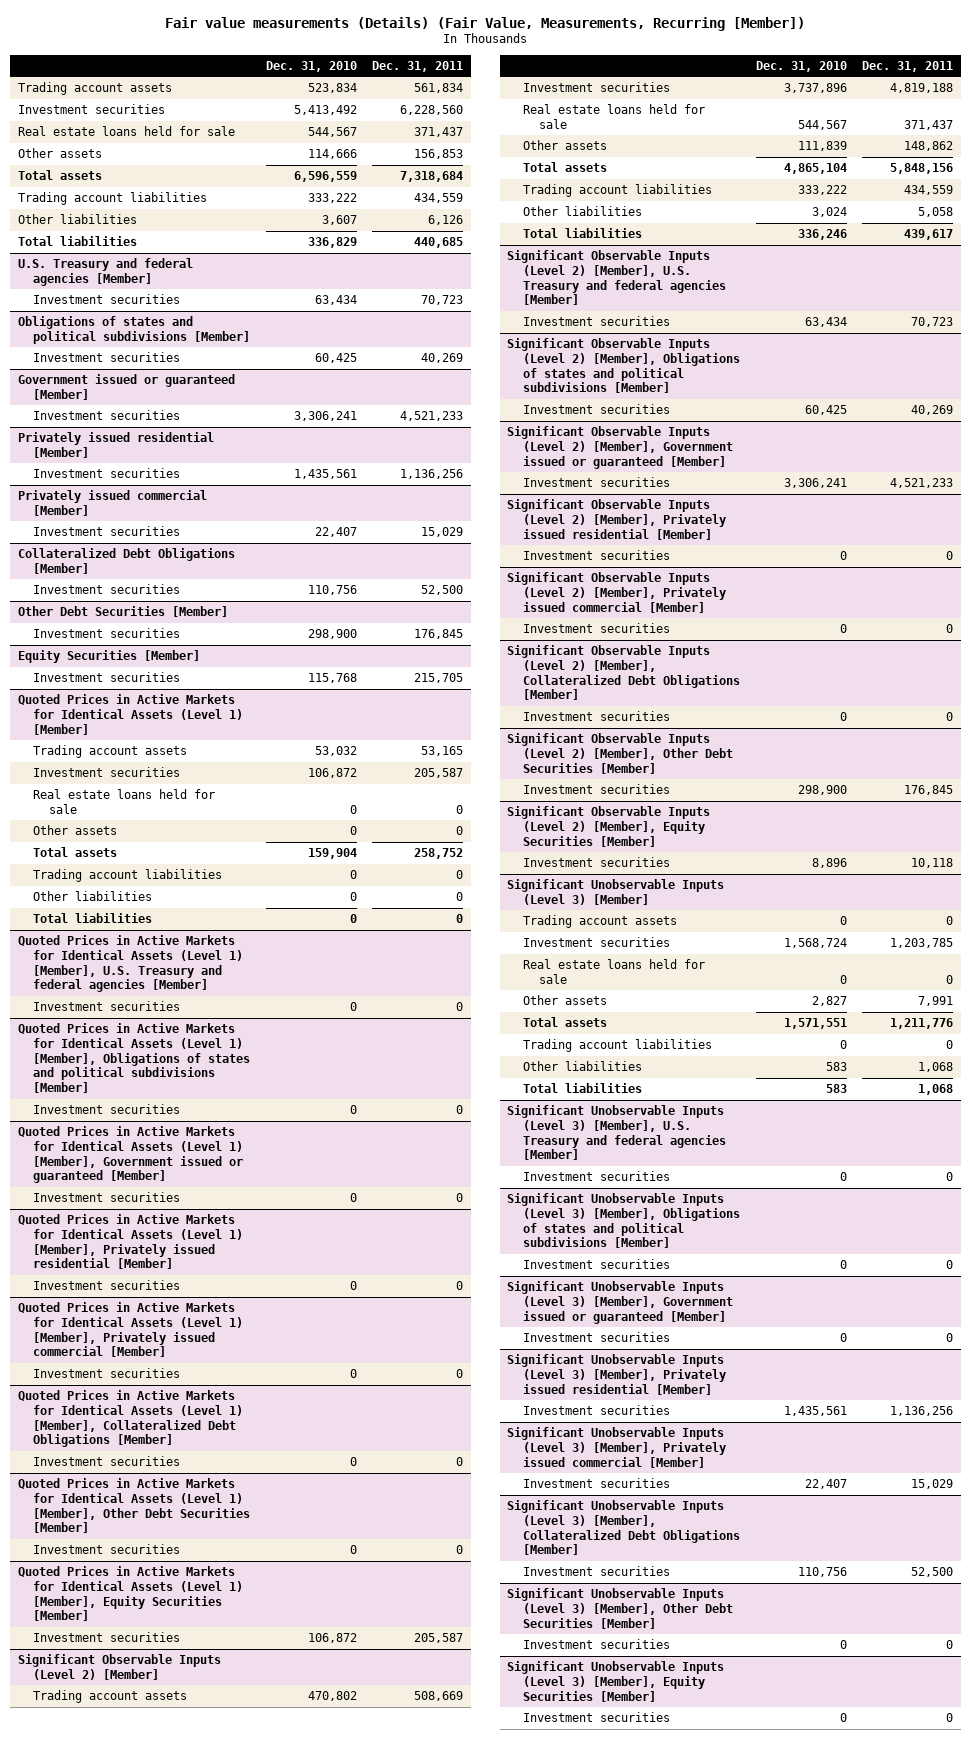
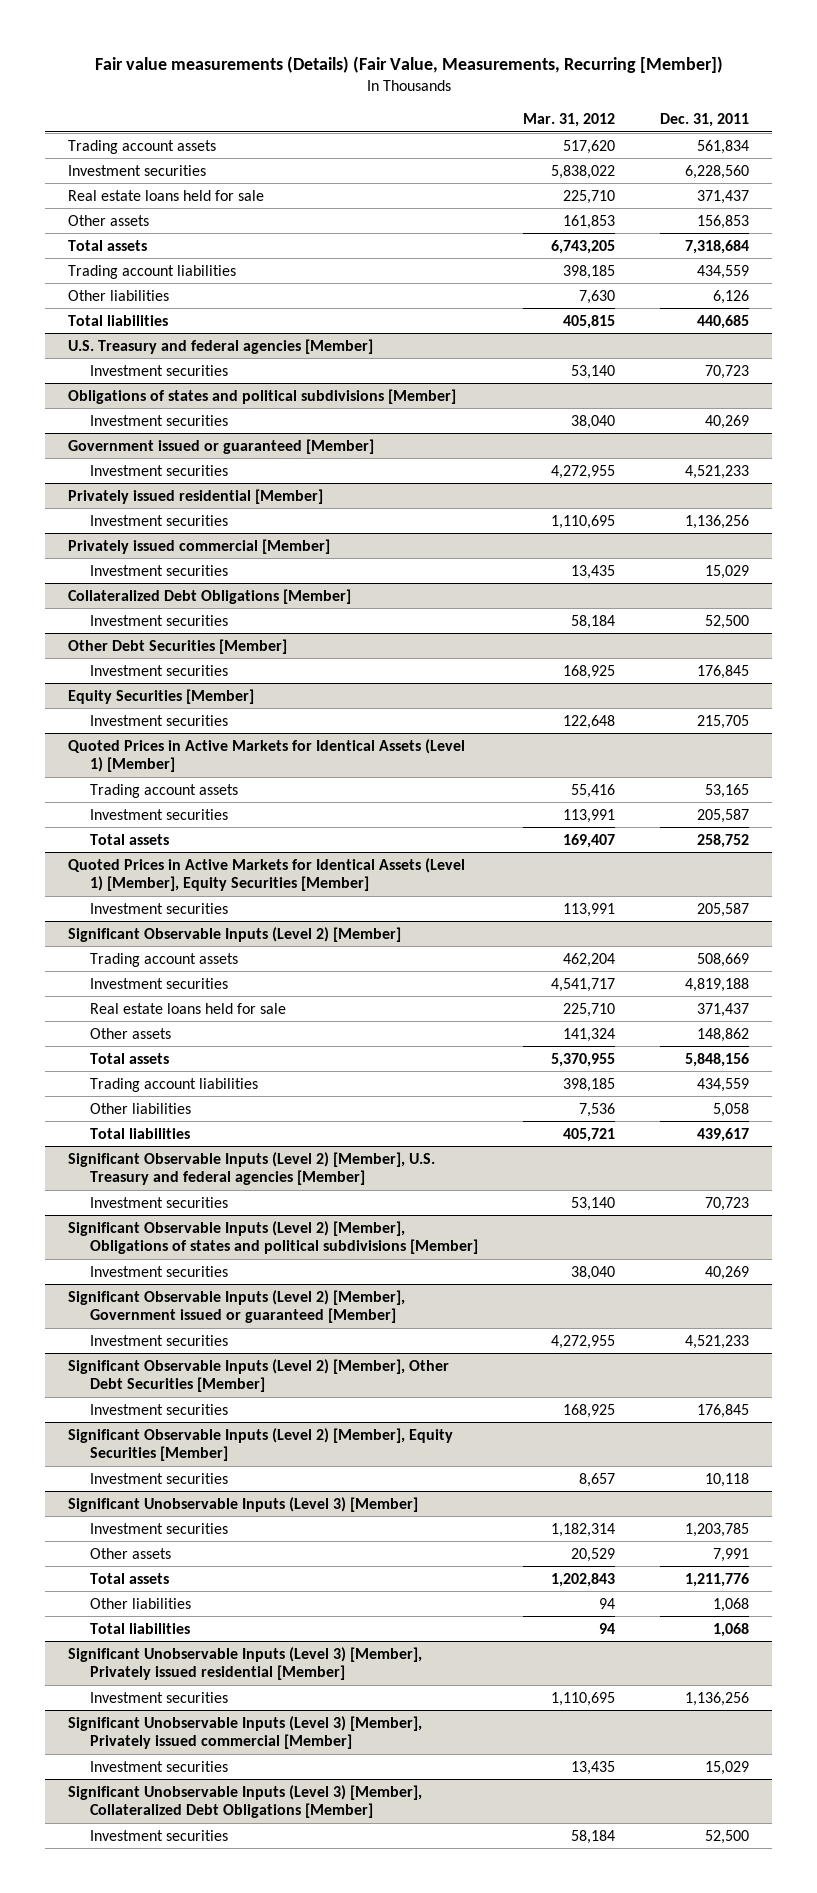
- | Dec. 31, 2010 | Dec. 31, 2011
+ | Mar. 31, 2012 | Dec. 31, 2011
@ Quoted Prices in Active Markets for Identical Assets (Level 1) [Member]
- Real estate loans held for sale | 0 | 0
- Other assets | 0 | 0
- Trading account liabilities | 0 | 0
- Other liabilities | 0 | 0
- Total liabilities | 0 | 0
- Quoted Prices in Active Markets for Identical Assets (Level 1) [Member], U.S. Treasury and federal agencies [Member]
- Investment securities | 0 | 0
- Quoted Prices in Active Markets for Identical Assets (Level 1) [Member], Obligations of states and political subdivisions [Member]
- Investment securities | 0 | 0
- Quoted Prices in Active Markets for Identical Assets (Level 1) [Member], Government issued or guaranteed [Member]
- Investment securities | 0 | 0
- Quoted Prices in Active Markets for Identical Assets (Level 1) [Member], Privately issued residential [Member]
- Investment securities | 0 | 0
- Quoted Prices in Active Markets for Identical Assets (Level 1) [Member], Privately issued commercial [Member]
- Investment securities | 0 | 0
- Quoted Prices in Active Markets for Identical Assets (Level 1) [Member], Collateralized Debt Obligations [Member]
- Investment securities | 0 | 0
- Quoted Prices in Active Markets for Identical Assets (Level 1) [Member], Other Debt Securities [Member]
- Investment securities | 0 | 0
- Significant Observable Inputs (Level 2) [Member], Privately issued residential [Member]
- Investment securities | 0 | 0
- Significant Observable Inputs (Level 2) [Member], Privately issued commercial [Member]
- Investment securities | 0 | 0
- Significant Observable Inputs (Level 2) [Member], Collateralized Debt Obligations [Member]
- Investment securities | 0 | 0
@ Significant Unobservable Inputs (Level 3) [Member]
- Trading account assets | 0 | 0
- Real estate loans held for sale | 0 | 0
- Trading account liabilities | 0 | 0
- Significant Unobservable Inputs (Level 3) [Member], U.S. Treasury and federal agencies [Member]
- Investment securities | 0 | 0
- Significant Unobservable Inputs (Level 3) [Member], Obligations of states and political subdivisions [Member]
- Investment securities | 0 | 0
- Significant Unobservable Inputs (Level 3) [Member], Government issued or guaranteed [Member]
- Investment securities | 0 | 0
- Significant Unobservable Inputs (Level 3) [Member], Other Debt Securities [Member]
- Investment securities | 0 | 0
- Significant Unobservable Inputs (Level 3) [Member], Equity Securities [Member]
- Investment securities | 0 | 0

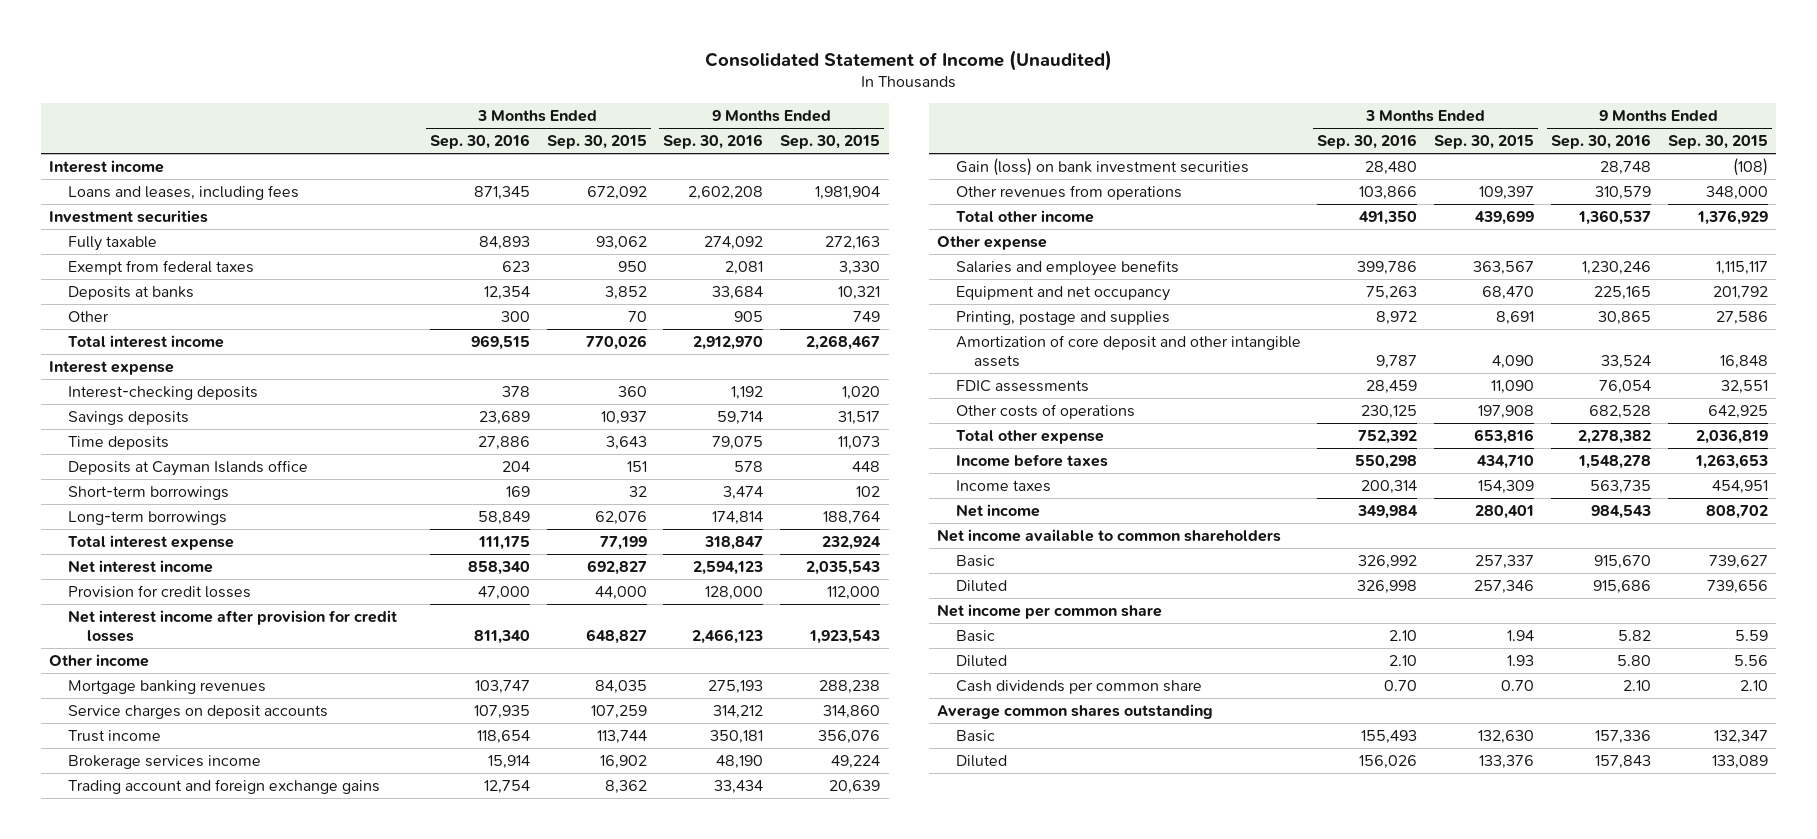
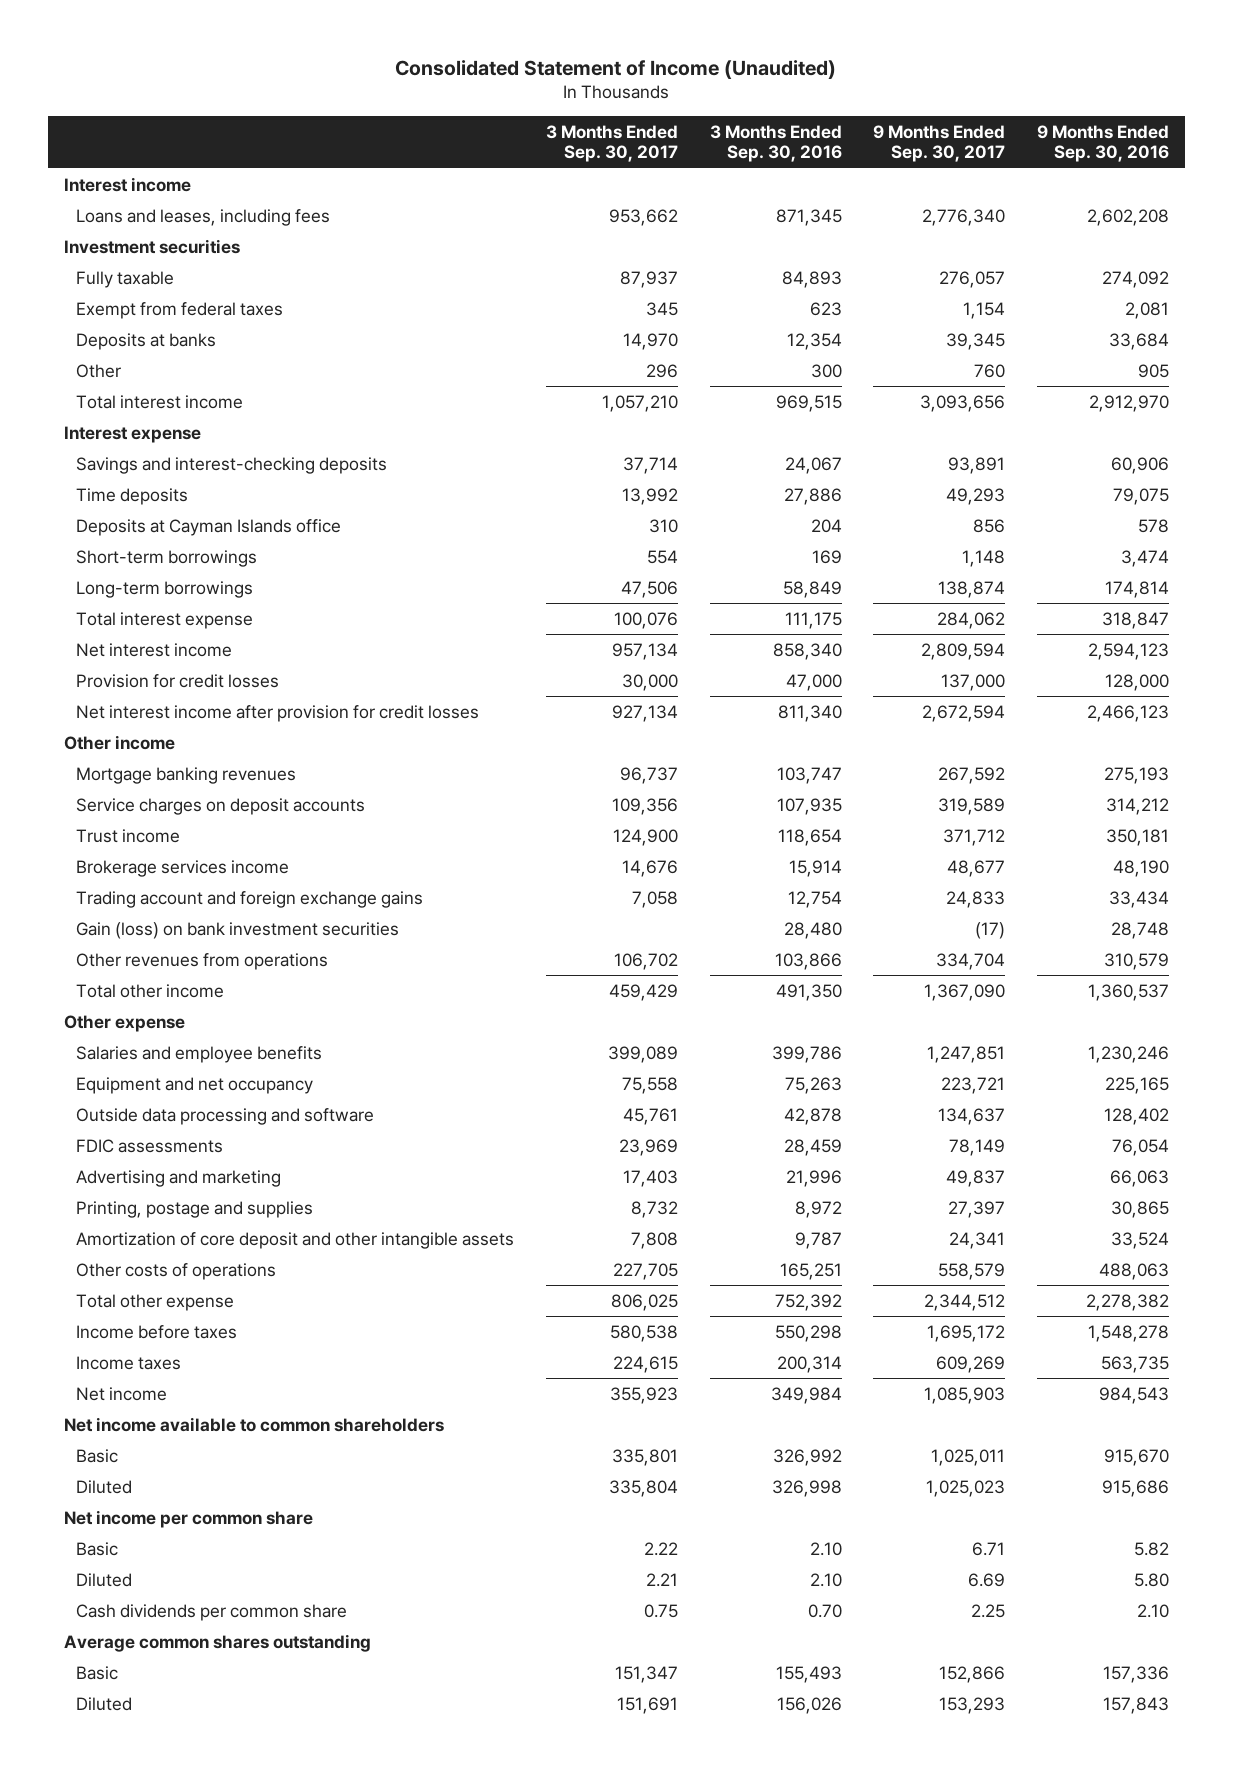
- | 3 Months Ended Sep. 30, 2016 | 3 Months Ended Sep. 30, 2015 | 9 Months Ended Sep. 30, 2016 | 9 Months Ended Sep. 30, 2015
+ | 3 Months Ended Sep. 30, 2017 | 3 Months Ended Sep. 30, 2016 | 9 Months Ended Sep. 30, 2017 | 9 Months Ended Sep. 30, 2016
- Interest-checking deposits | 378 | 360 | 1,192 | 1,020
- Savings deposits | 23,689 | 10,937 | 59,714 | 31,517
+ Savings and interest-checking deposits | 37,714 | 24,067 | 93,891 | 60,906
+ Outside data processing and software | 45,761 | 42,878 | 134,637 | 128,402
moved up: FDIC assessments | 23,969 | 28,459 | 78,149 | 76,054
+ Advertising and marketing | 17,403 | 21,996 | 49,837 | 66,063
- Other costs of operations | 230,125 | 197,908 | 682,528 | 642,925
+ Other costs of operations | 227,705 | 165,251 | 558,579 | 488,063

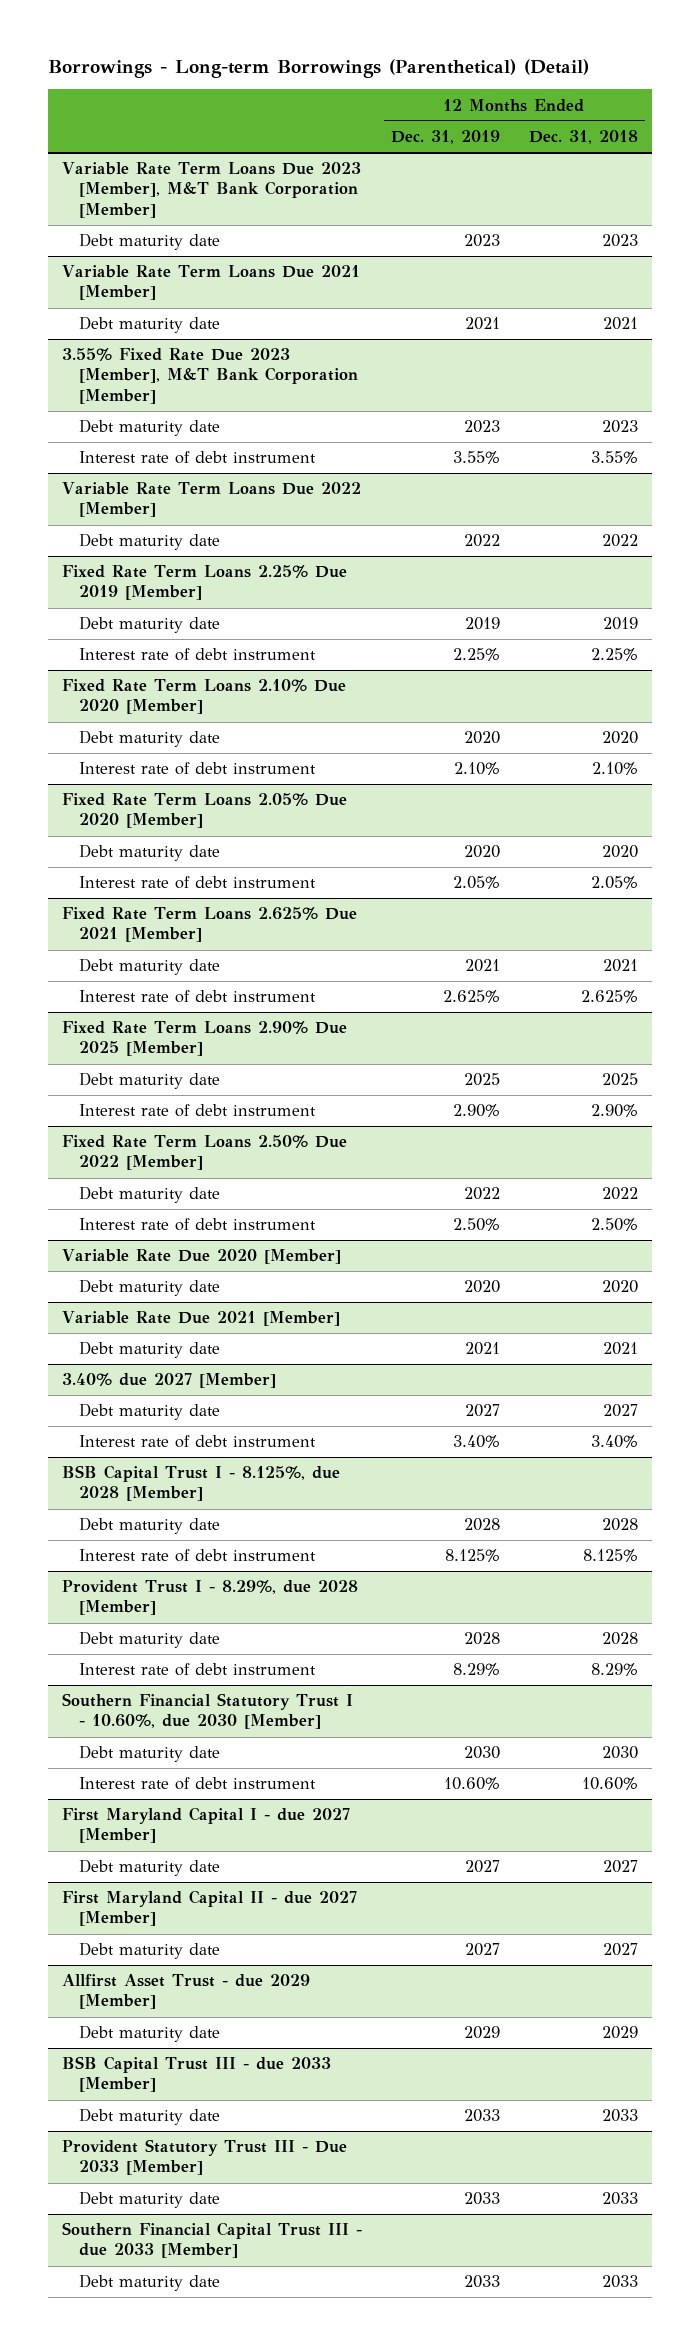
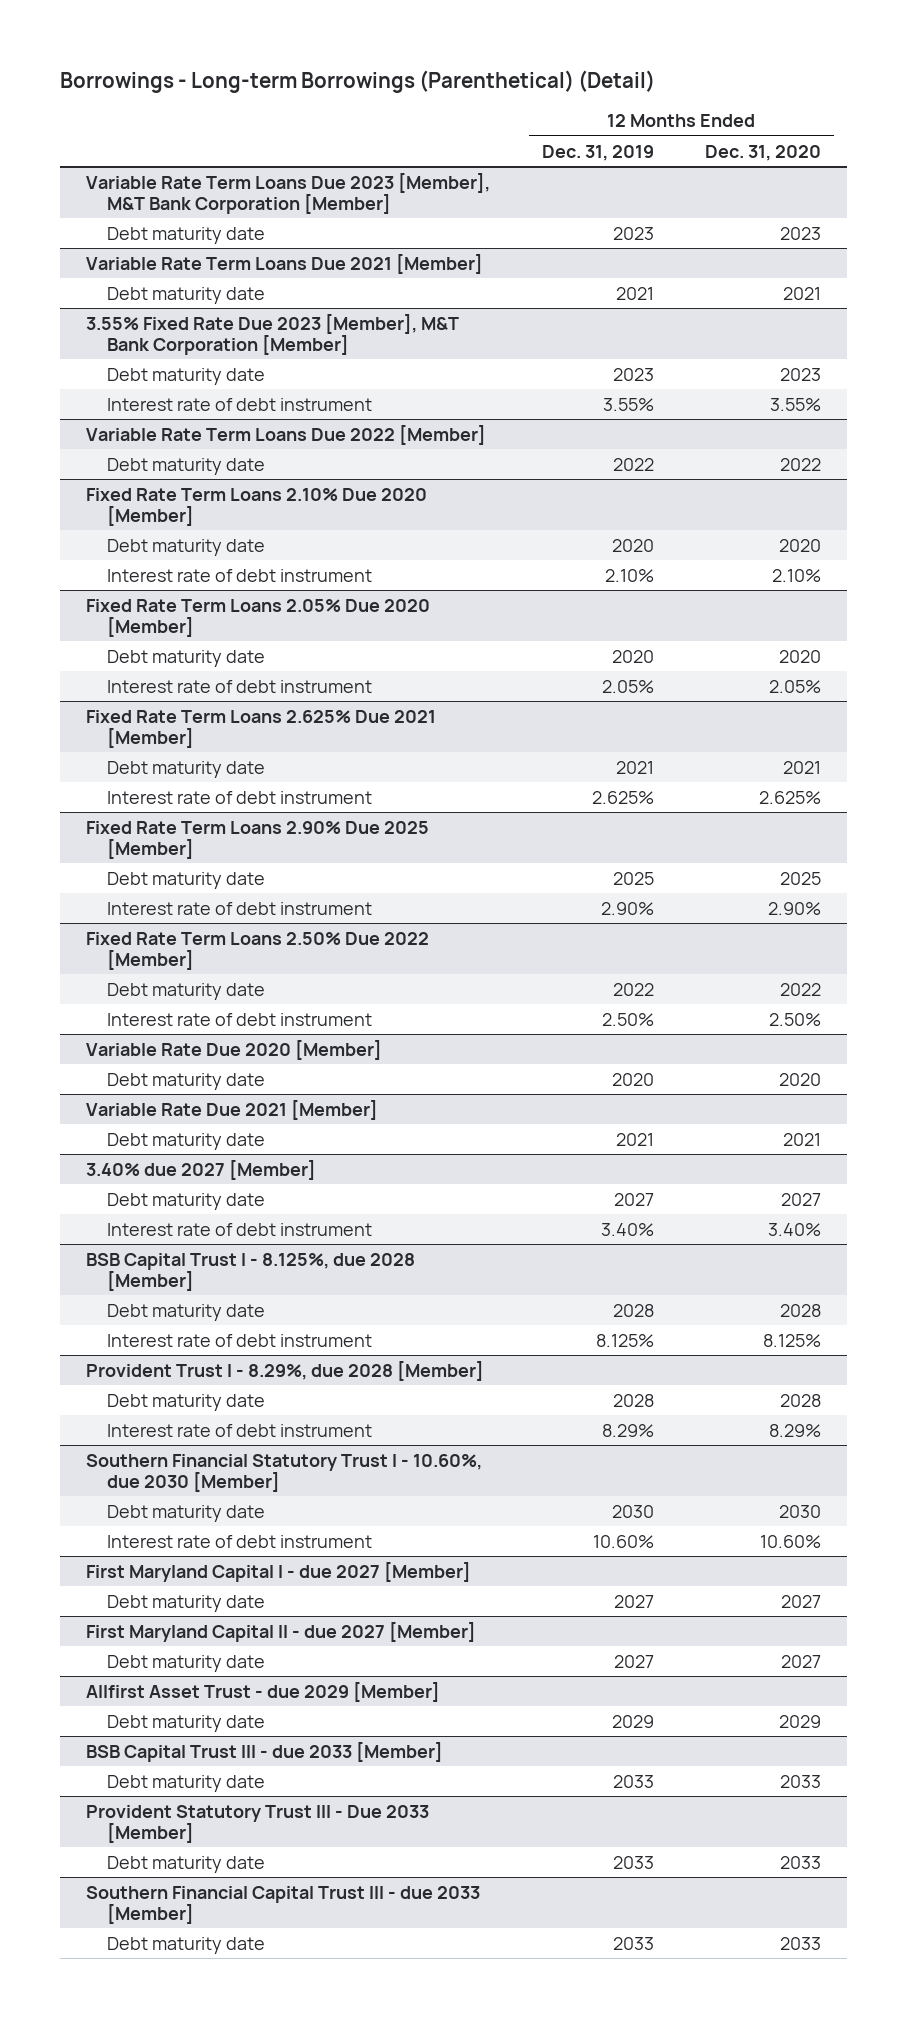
- | 12 Months Ended Dec. 31, 2019 | 12 Months Ended Dec. 31, 2018
+ | 12 Months Ended Dec. 31, 2019 | 12 Months Ended Dec. 31, 2020
- Fixed Rate Term Loans 2.25% Due 2019 [Member]
- Debt maturity date | 2019 | 2019
- Interest rate of debt instrument | 2.25% | 2.25%

